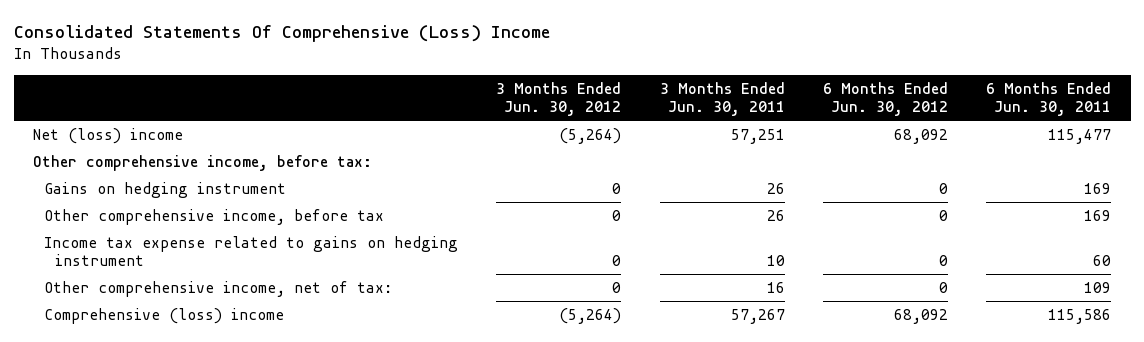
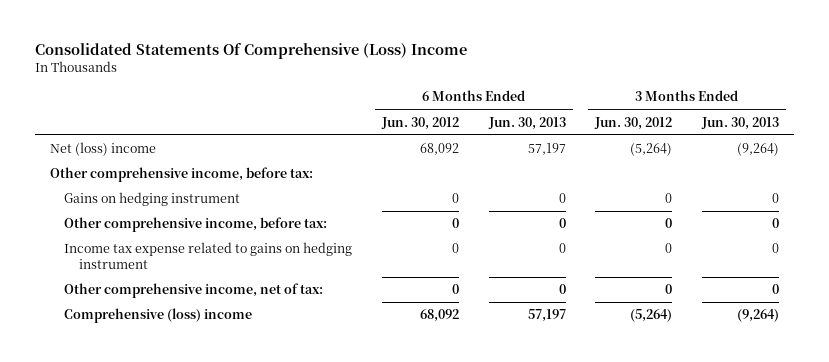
- | 3 Months Ended Jun. 30, 2012 | 3 Months Ended Jun. 30, 2011 | 6 Months Ended Jun. 30, 2012 | 6 Months Ended Jun. 30, 2011
+ | 6 Months Ended Jun. 30, 2012 | 6 Months Ended Jun. 30, 2013 | 3 Months Ended Jun. 30, 2012 | 3 Months Ended Jun. 30, 2013
- Other comprehensive income, before tax | 0 | 26 | 0 | 169
+ Other comprehensive income, before tax: | 0 | 0 | 0 | 0

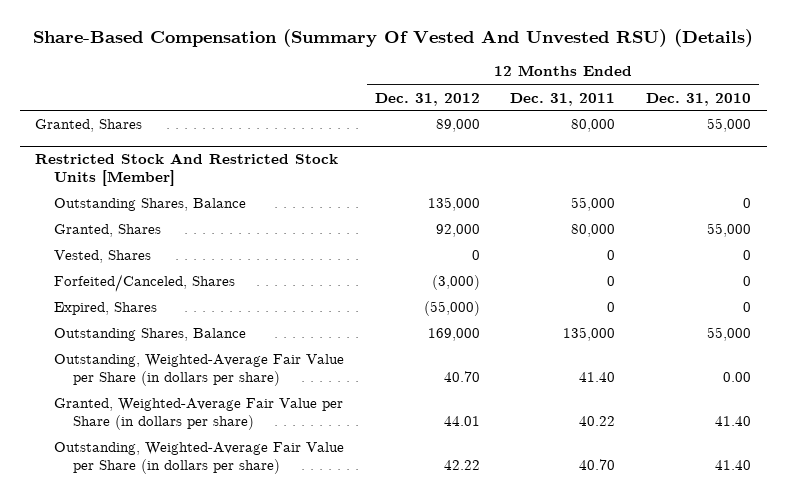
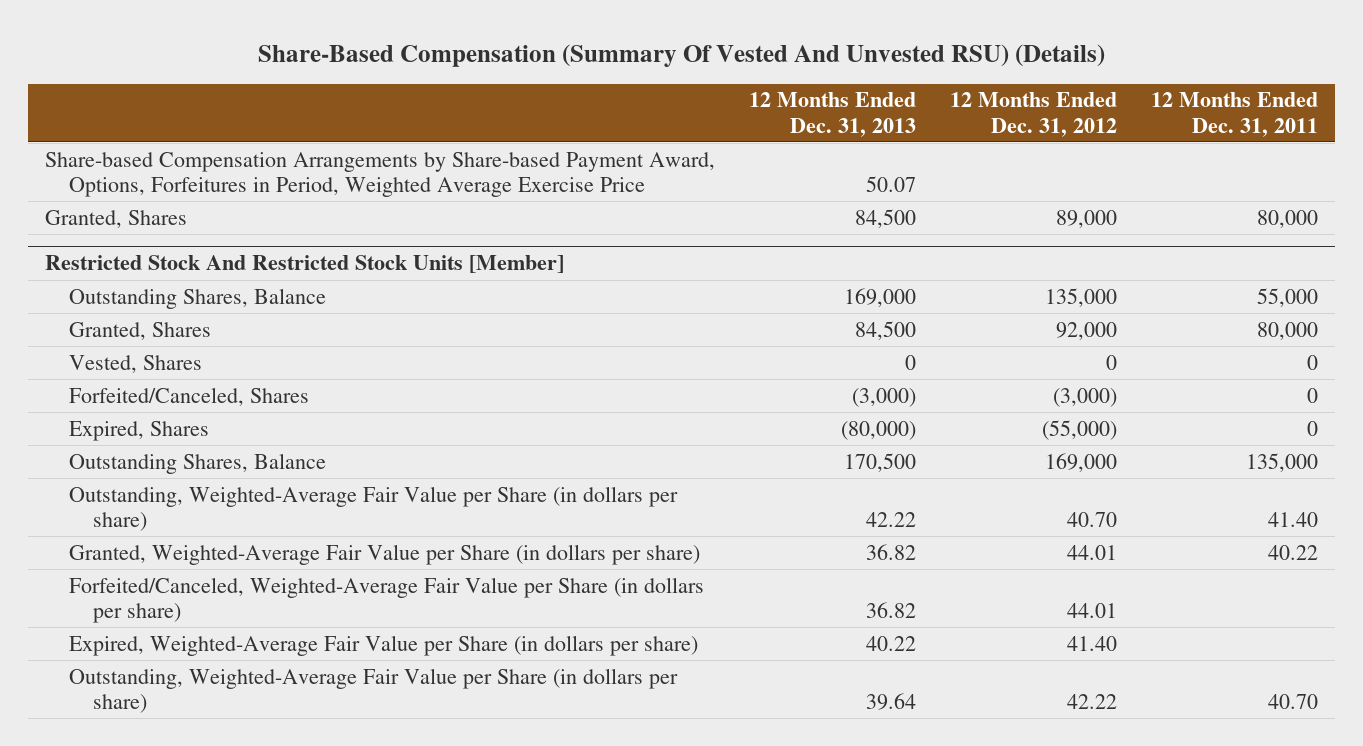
- | 12 Months Ended Dec. 31, 2012 | 12 Months Ended Dec. 31, 2011 | 12 Months Ended Dec. 31, 2010
+ | 12 Months Ended Dec. 31, 2013 | 12 Months Ended Dec. 31, 2012 | 12 Months Ended Dec. 31, 2011
+ Share-based Compensation Arrangements by Share-based Payment Award, Options, Forfeitures in Period, Weighted Average Exercise Price | 50.07 | |
@ Restricted Stock And Restricted Stock Units [Member]
+ Forfeited/Canceled, Weighted-Average Fair Value per Share (in dollars per share) | 36.82 | 44.01 |
+ Expired, Weighted-Average Fair Value per Share (in dollars per share) | 40.22 | 41.40 |

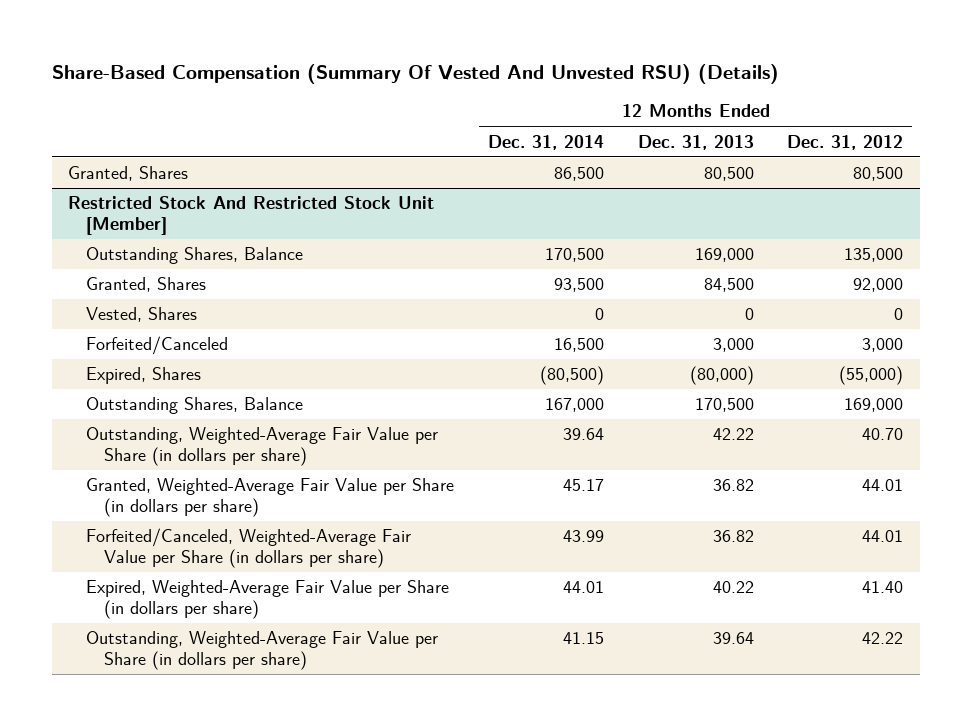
- | 12 Months Ended Dec. 31, 2013 | 12 Months Ended Dec. 31, 2012 | 12 Months Ended Dec. 31, 2011
+ | 12 Months Ended Dec. 31, 2014 | 12 Months Ended Dec. 31, 2013 | 12 Months Ended Dec. 31, 2012
- Share-based Compensation Arrangements by Share-based Payment Award, Options, Forfeitures in Period, Weighted Average Exercise Price | 50.07 | |
- Granted, Shares | 84,500 | 89,000 | 80,000
- Restricted Stock And Restricted Stock Units [Member]
+ Granted, Shares | 86,500 | 80,500 | 80,500
+ Restricted Stock And Restricted Stock Unit [Member]
- Forfeited/Canceled, Shares | (3,000) | (3,000) | 0
+ Forfeited/Canceled | 16,500 | 3,000 | 3,000

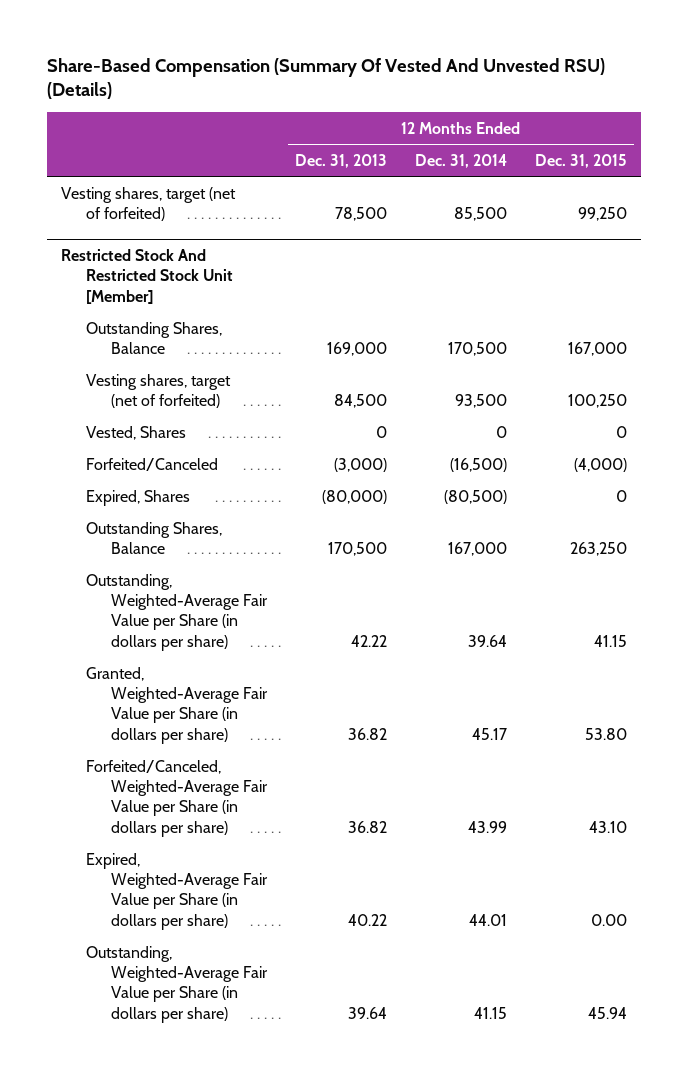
- | 12 Months Ended Dec. 31, 2014 | 12 Months Ended Dec. 31, 2013 | 12 Months Ended Dec. 31, 2012
+ | 12 Months Ended Dec. 31, 2013 | 12 Months Ended Dec. 31, 2014 | 12 Months Ended Dec. 31, 2015
- Granted, Shares | 86,500 | 80,500 | 80,500
+ Vesting shares, target (net of forfeited) | 78,500 | 85,500 | 99,250
@ Restricted Stock And Restricted Stock Unit [Member]
- Granted, Shares | 93,500 | 84,500 | 92,000
+ Vesting shares, target (net of forfeited) | 84,500 | 93,500 | 100,250
- Forfeited/Canceled | 16,500 | 3,000 | 3,000
+ Forfeited/Canceled | (3,000) | (16,500) | (4,000)

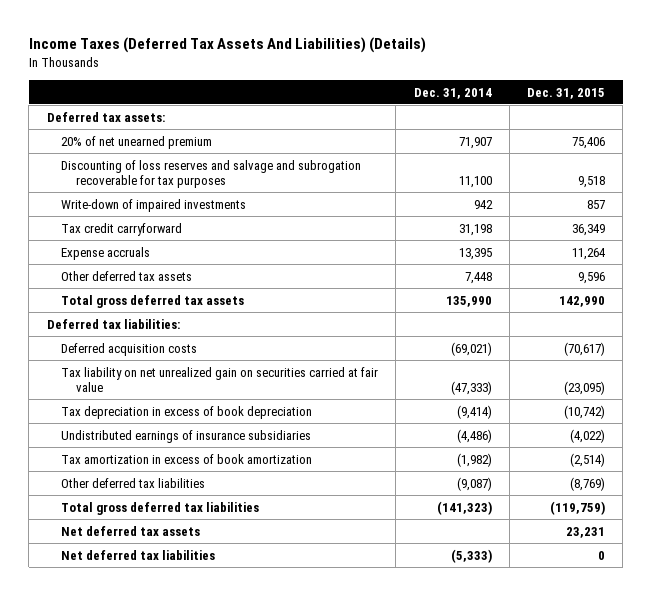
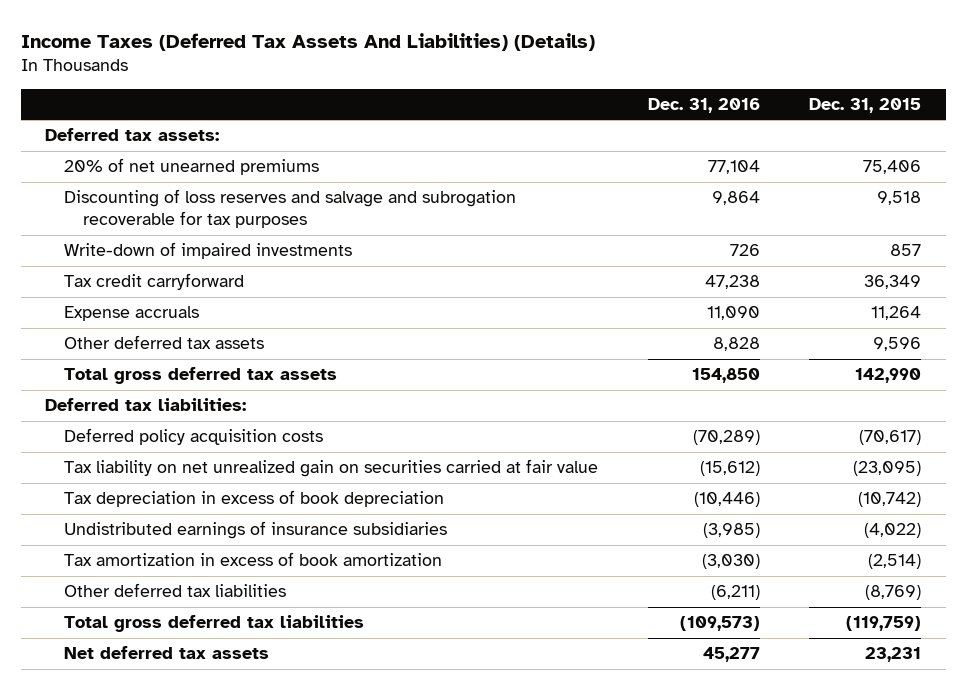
- | Dec. 31, 2014 | Dec. 31, 2015
+ | Dec. 31, 2016 | Dec. 31, 2015
- 20% of net unearned premium | 71,907 | 75,406
+ 20% of net unearned premiums | 77,104 | 75,406
- Deferred acquisition costs | (69,021) | (70,617)
+ Deferred policy acquisition costs | (70,289) | (70,617)
- Net deferred tax liabilities | (5,333) | 0

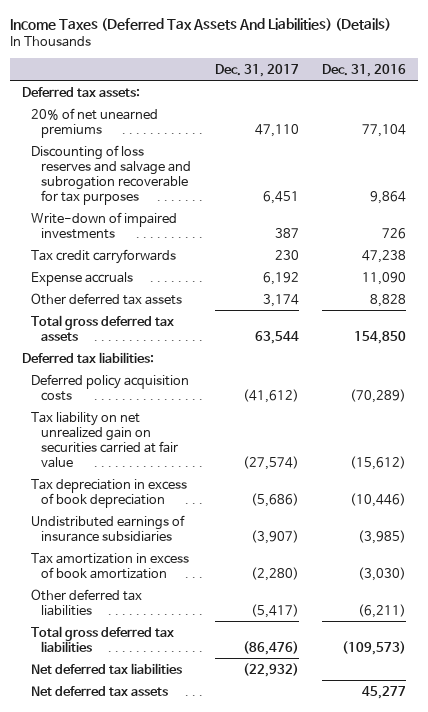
- | Dec. 31, 2016 | Dec. 31, 2015
+ | Dec. 31, 2017 | Dec. 31, 2016
- Tax credit carryforward | 47,238 | 36,349
+ Tax credit carryforwards | 230 | 47,238
+ Net deferred tax liabilities | (22,932) |

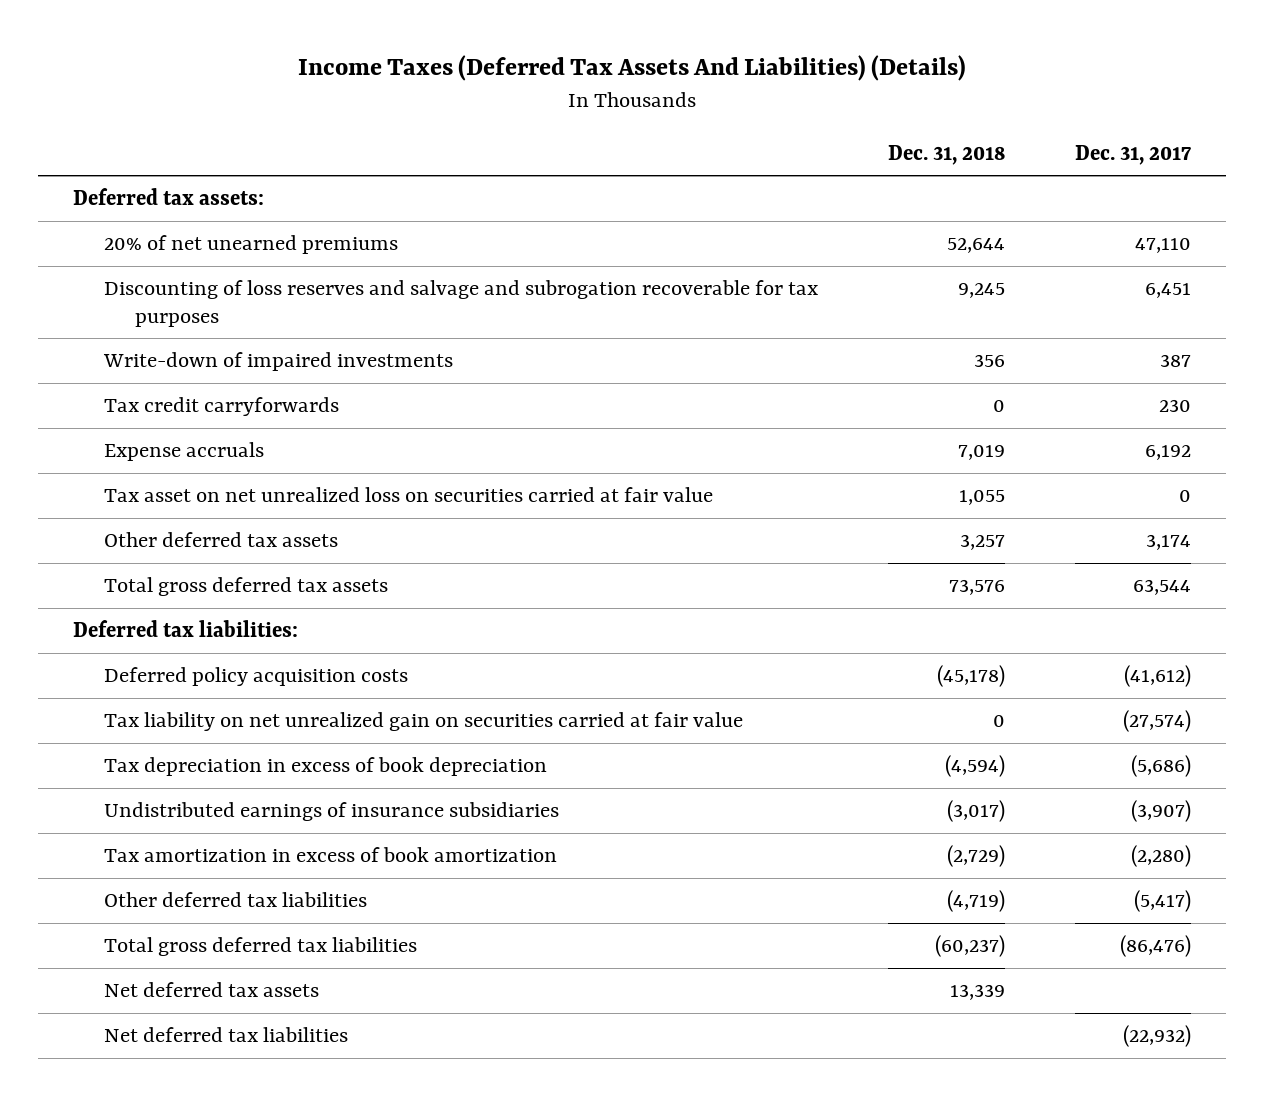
- | Dec. 31, 2017 | Dec. 31, 2016
+ | Dec. 31, 2018 | Dec. 31, 2017
+ Tax asset on net unrealized loss on securities carried at fair value | 1,055 | 0
moved down: Net deferred tax liabilities | | (22,932)

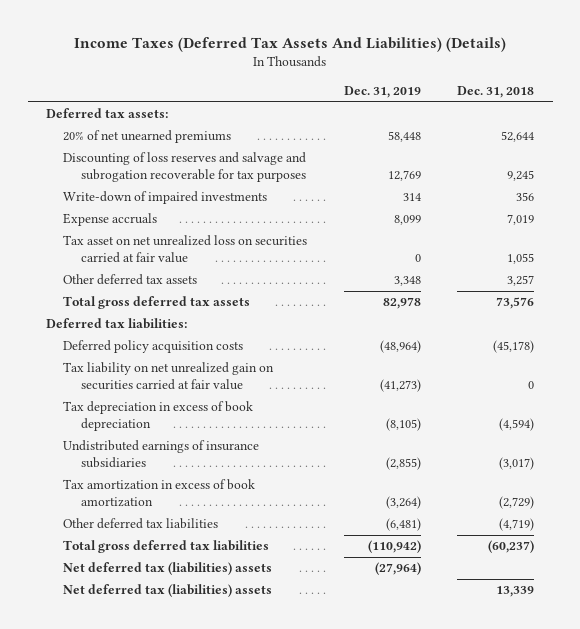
- | Dec. 31, 2018 | Dec. 31, 2017
+ | Dec. 31, 2019 | Dec. 31, 2018
- Tax credit carryforwards | 0 | 230
- Net deferred tax assets | 13,339 |
- Net deferred tax liabilities | | (22,932)
+ Net deferred tax (liabilities) assets | (27,964) |
+ Net deferred tax (liabilities) assets | | 13,339

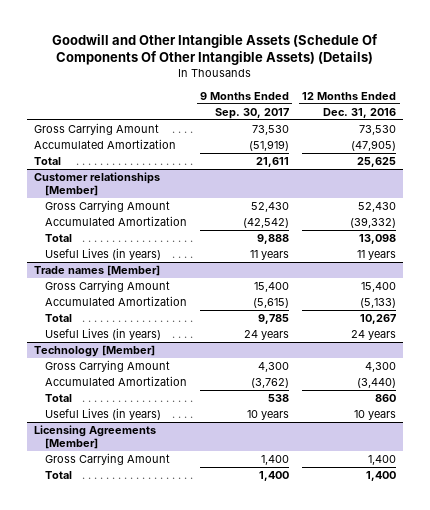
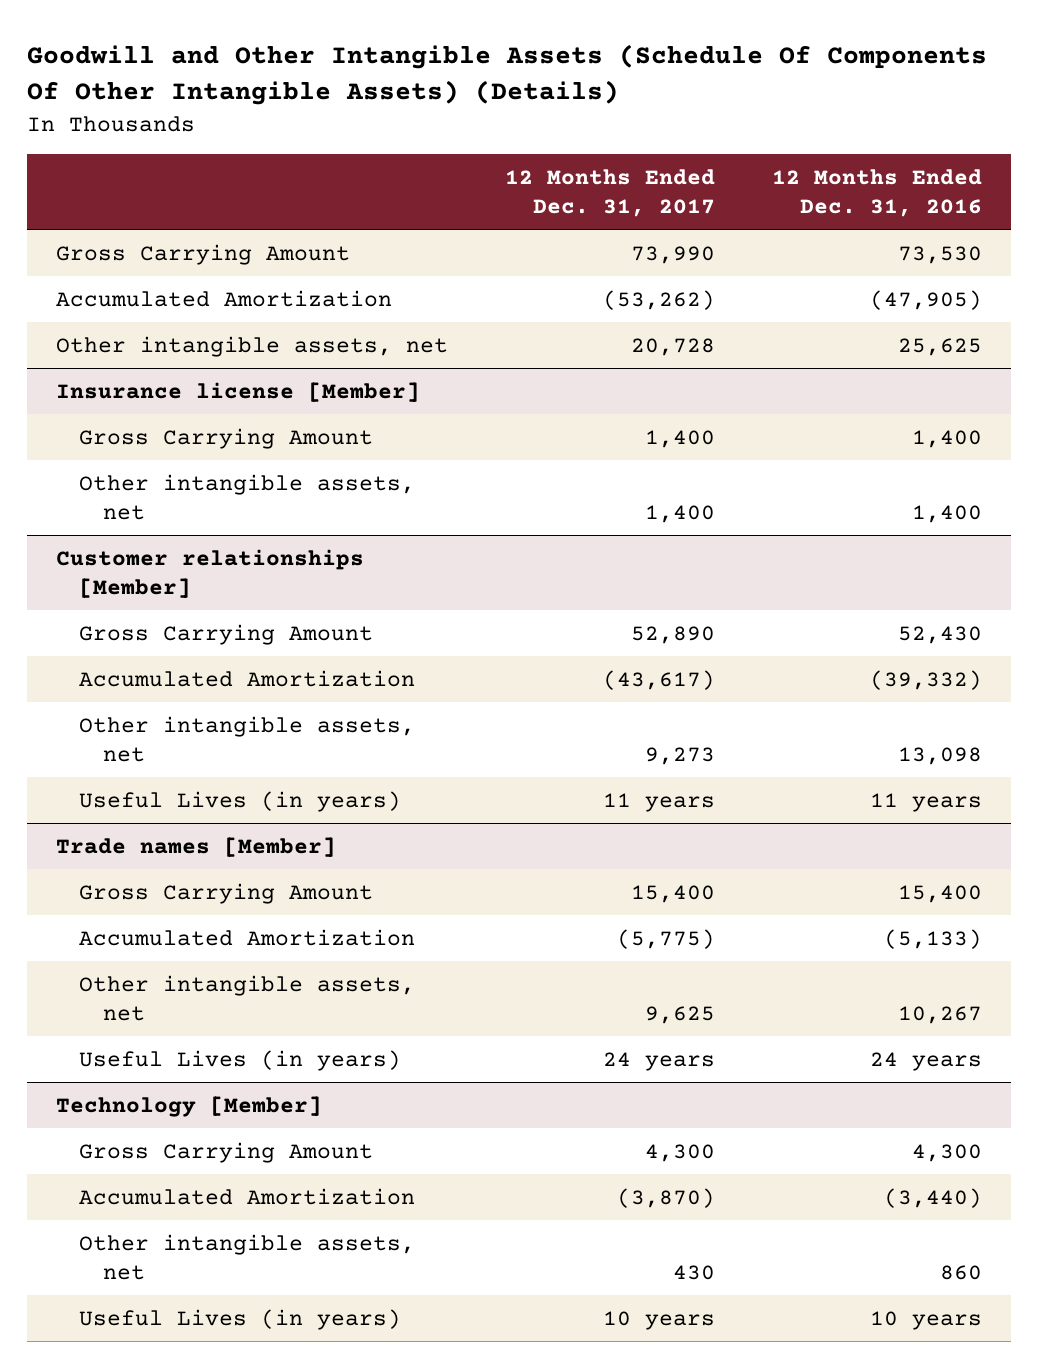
- | 9 Months Ended Sep. 30, 2017 | 12 Months Ended Dec. 31, 2016
+ | 12 Months Ended Dec. 31, 2017 | 12 Months Ended Dec. 31, 2016
- Total | 21,611 | 25,625
+ Other intangible assets, net | 20,728 | 25,625
+ Insurance license [Member]
+ Gross Carrying Amount | 1,400 | 1,400
+ Other intangible assets, net | 1,400 | 1,400
@ Customer relationships [Member]
- Total | 9,888 | 13,098
+ Other intangible assets, net | 9,273 | 13,098
@ Trade names [Member]
- Total | 9,785 | 10,267
+ Other intangible assets, net | 9,625 | 10,267
@ Technology [Member]
- Total | 538 | 860
+ Other intangible assets, net | 430 | 860
- Licensing Agreements [Member]
- Gross Carrying Amount | 1,400 | 1,400
- Total | 1,400 | 1,400

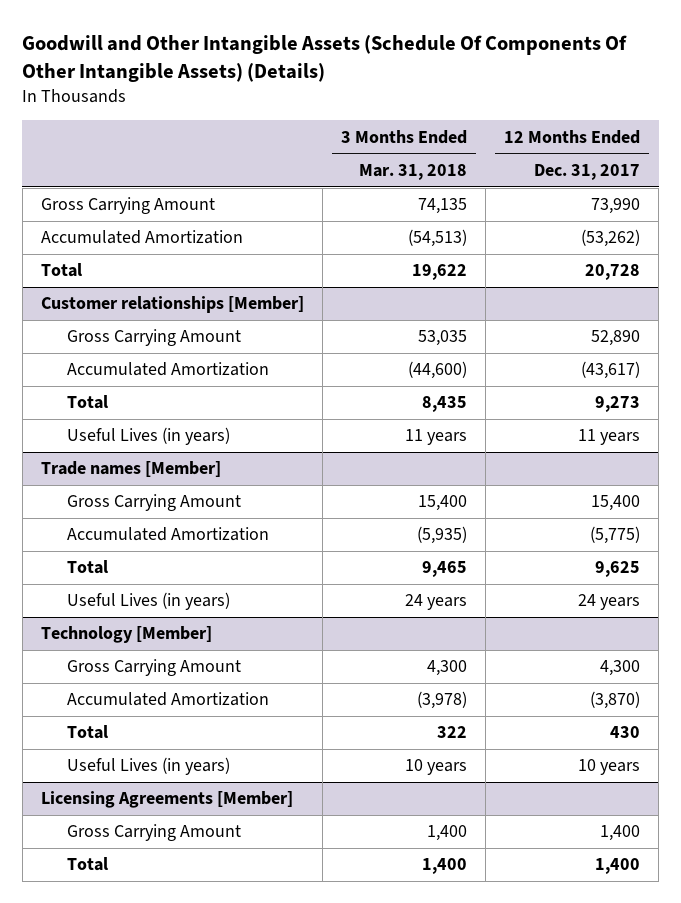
- | 12 Months Ended Dec. 31, 2017 | 12 Months Ended Dec. 31, 2016
+ | 3 Months Ended Mar. 31, 2018 | 12 Months Ended Dec. 31, 2017
- Other intangible assets, net | 20,728 | 25,625
- Insurance license [Member]
- Gross Carrying Amount | 1,400 | 1,400
- Other intangible assets, net | 1,400 | 1,400
+ Total | 19,622 | 20,728
@ Customer relationships [Member]
- Other intangible assets, net | 9,273 | 13,098
+ Total | 8,435 | 9,273
@ Trade names [Member]
- Other intangible assets, net | 9,625 | 10,267
+ Total | 9,465 | 9,625
@ Technology [Member]
- Other intangible assets, net | 430 | 860
+ Total | 322 | 430
+ Licensing Agreements [Member]
+ Gross Carrying Amount | 1,400 | 1,400
+ Total | 1,400 | 1,400

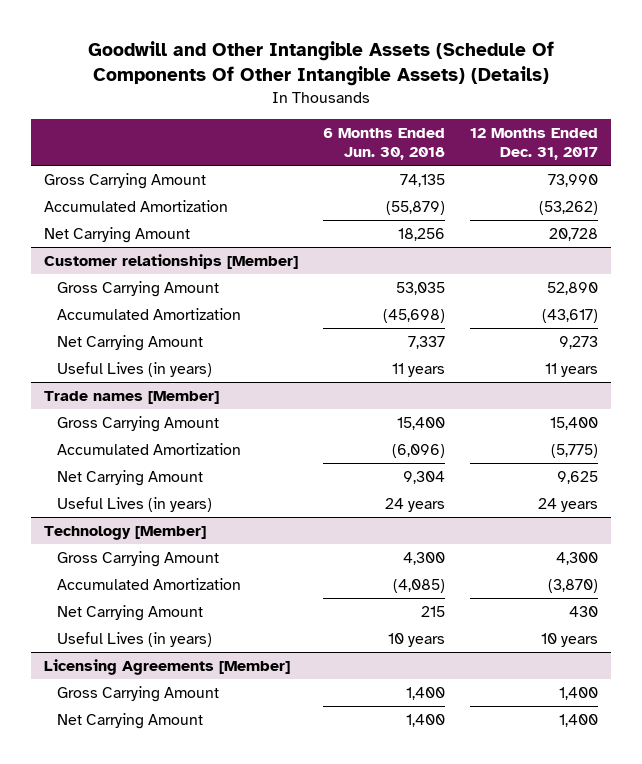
- | 3 Months Ended Mar. 31, 2018 | 12 Months Ended Dec. 31, 2017
+ | 6 Months Ended Jun. 30, 2018 | 12 Months Ended Dec. 31, 2017
- Total | 19,622 | 20,728
+ Net Carrying Amount | 18,256 | 20,728
@ Customer relationships [Member]
- Total | 8,435 | 9,273
+ Net Carrying Amount | 7,337 | 9,273
@ Trade names [Member]
- Total | 9,465 | 9,625
+ Net Carrying Amount | 9,304 | 9,625
@ Technology [Member]
- Total | 322 | 430
+ Net Carrying Amount | 215 | 430
@ Licensing Agreements [Member]
- Total | 1,400 | 1,400
+ Net Carrying Amount | 1,400 | 1,400

